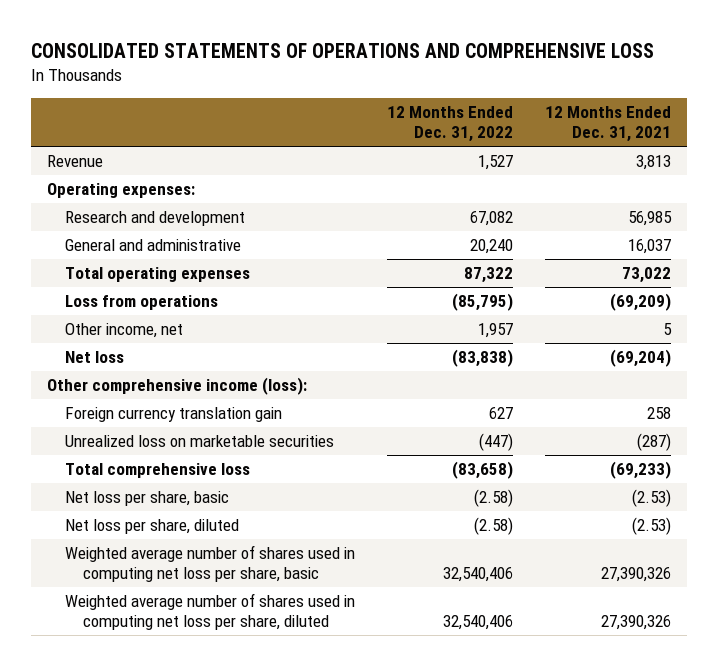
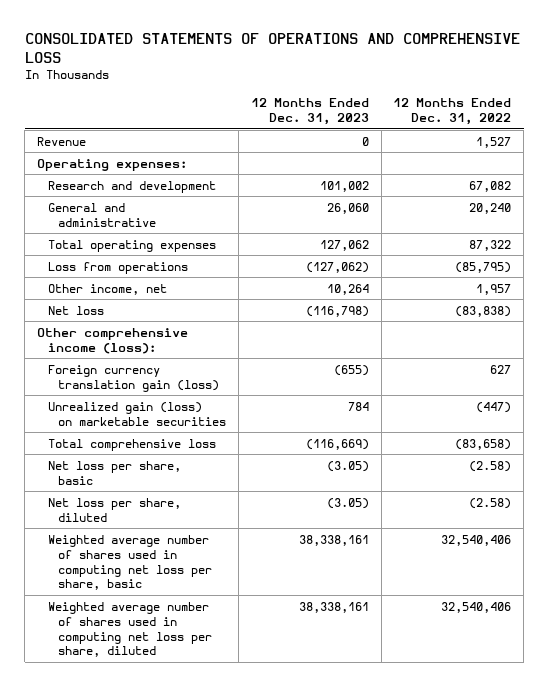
- | 12 Months Ended Dec. 31, 2022 | 12 Months Ended Dec. 31, 2021
+ | 12 Months Ended Dec. 31, 2023 | 12 Months Ended Dec. 31, 2022
- Foreign currency translation gain | 627 | 258
- Unrealized loss on marketable securities | (447) | (287)
+ Foreign currency translation gain (loss) | (655) | 627
+ Unrealized gain (loss) on marketable securities | 784 | (447)

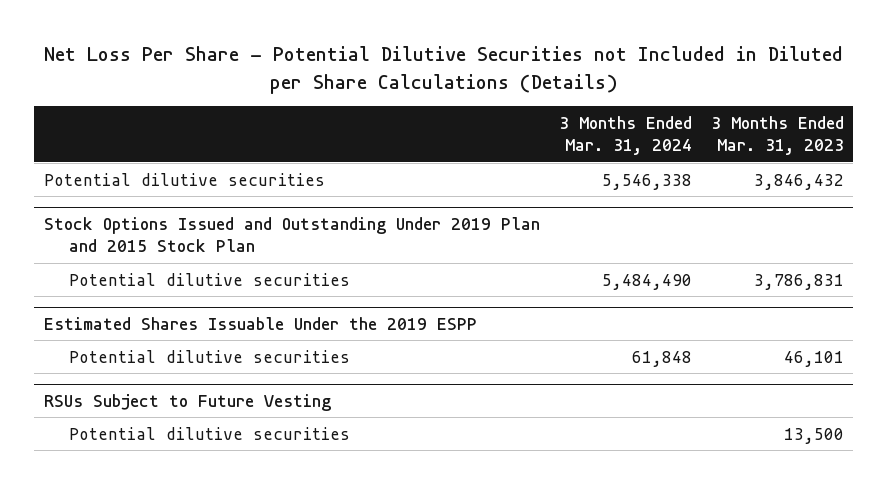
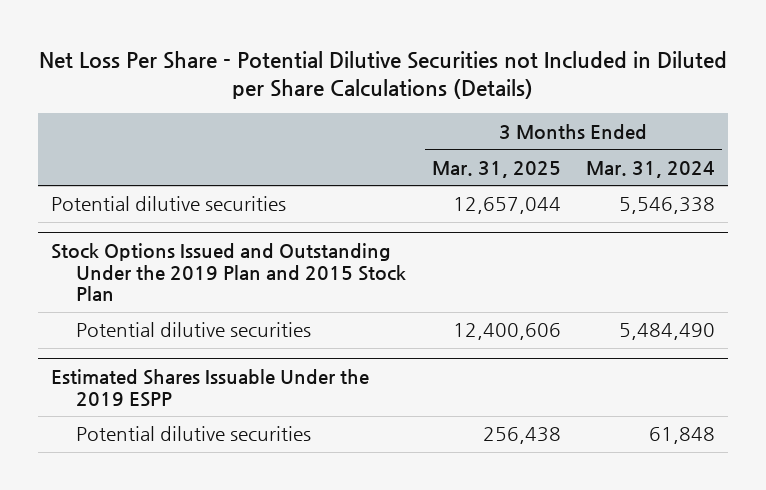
- | 3 Months Ended Mar. 31, 2024 | 3 Months Ended Mar. 31, 2023
+ | 3 Months Ended Mar. 31, 2025 | 3 Months Ended Mar. 31, 2024
- Stock Options Issued and Outstanding Under 2019 Plan and 2015 Stock Plan
+ Stock Options Issued and Outstanding Under the 2019 Plan and 2015 Stock Plan
- RSUs Subject to Future Vesting
- Potential dilutive securities | | 13,500

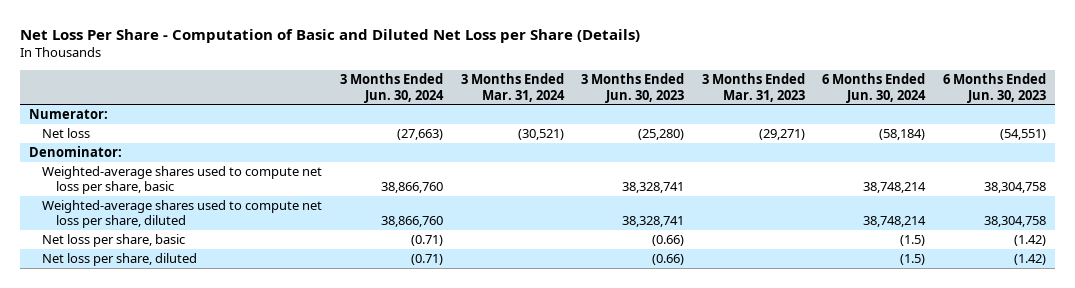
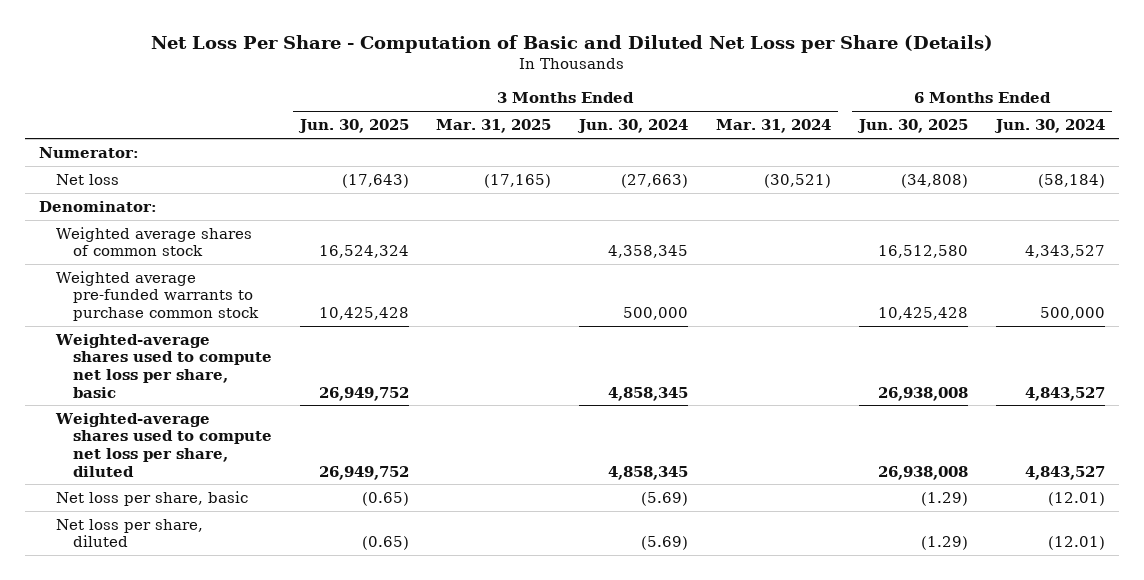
- | 3 Months Ended Jun. 30, 2024 | 3 Months Ended Mar. 31, 2024 | 3 Months Ended Jun. 30, 2023 | 3 Months Ended Mar. 31, 2023 | 6 Months Ended Jun. 30, 2024 | 6 Months Ended Jun. 30, 2023
+ | 3 Months Ended Jun. 30, 2025 | 3 Months Ended Mar. 31, 2025 | 3 Months Ended Jun. 30, 2024 | 3 Months Ended Mar. 31, 2024 | 6 Months Ended Jun. 30, 2025 | 6 Months Ended Jun. 30, 2024
- Weighted-average shares used to compute net loss per share, basic | 38,866,760 | | 38,328,741 | | 38,748,214 | 38,304,758
- Weighted-average shares used to compute net loss per share, diluted | 38,866,760 | | 38,328,741 | | 38,748,214 | 38,304,758
- Net loss per share, basic | (0.71) | | (0.66) | | (1.5) | (1.42)
- Net loss per share, diluted | (0.71) | | (0.66) | | (1.5) | (1.42)
+ Weighted average shares of common stock | 16,524,324 | | 4,358,345 | | 16,512,580 | 4,343,527
+ Weighted average pre-funded warrants to purchase common stock | 10,425,428 | | 500,000 | | 10,425,428 | 500,000
+ Weighted-average shares used to compute net loss per share, basic | 26,949,752 | | 4,858,345 | | 26,938,008 | 4,843,527
+ Weighted-average shares used to compute net loss per share, diluted | 26,949,752 | | 4,858,345 | | 26,938,008 | 4,843,527
+ Net loss per share, basic | (0.65) | | (5.69) | | (1.29) | (12.01)
+ Net loss per share, diluted | (0.65) | | (5.69) | | (1.29) | (12.01)

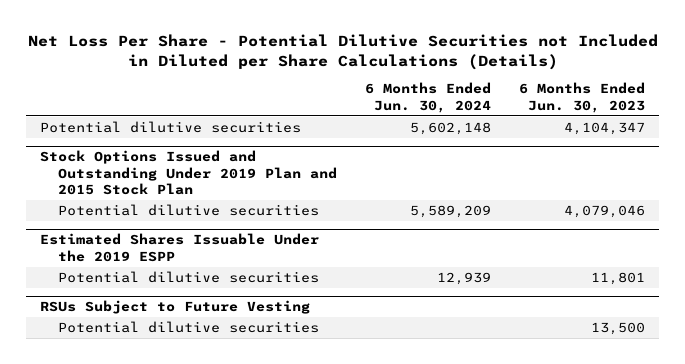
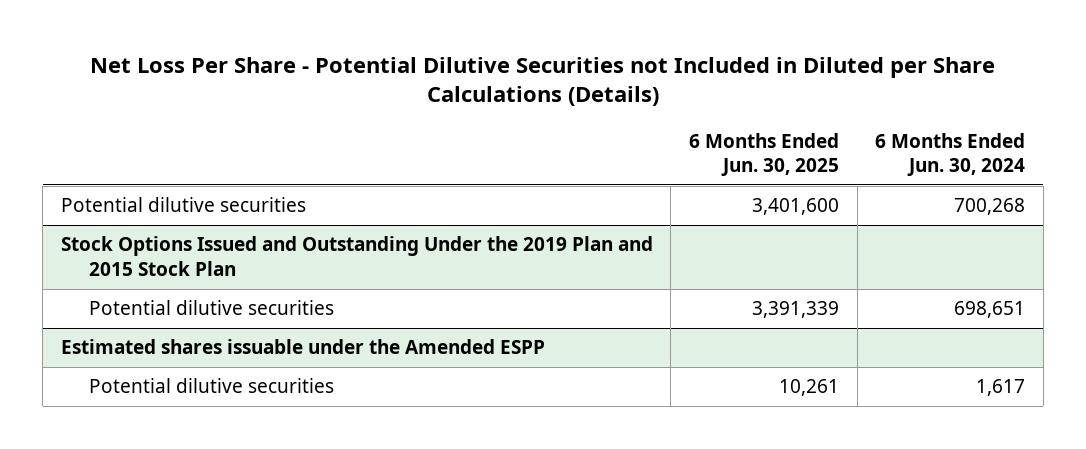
- | 6 Months Ended Jun. 30, 2024 | 6 Months Ended Jun. 30, 2023
+ | 6 Months Ended Jun. 30, 2025 | 6 Months Ended Jun. 30, 2024
- Potential dilutive securities | 5,602,148 | 4,104,347
- Stock Options Issued and Outstanding Under 2019 Plan and 2015 Stock Plan
- Potential dilutive securities | 5,589,209 | 4,079,046
- Estimated Shares Issuable Under the 2019 ESPP
- Potential dilutive securities | 12,939 | 11,801
- RSUs Subject to Future Vesting
- Potential dilutive securities | | 13,500
+ Potential dilutive securities | 3,401,600 | 700,268
+ Stock Options Issued and Outstanding Under the 2019 Plan and 2015 Stock Plan
+ Potential dilutive securities | 3,391,339 | 698,651
+ Estimated shares issuable under the Amended ESPP
+ Potential dilutive securities | 10,261 | 1,617

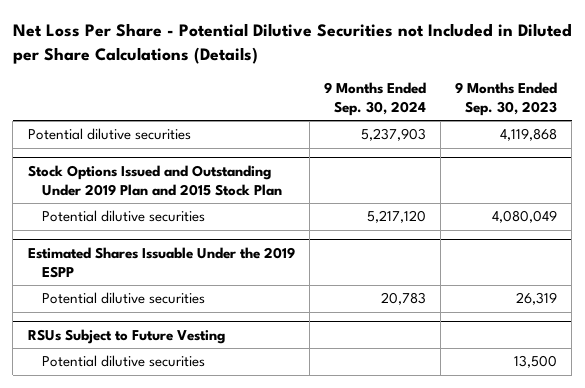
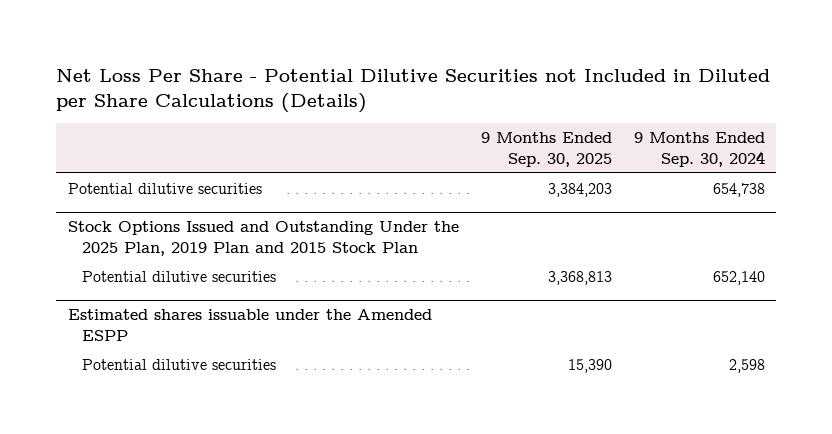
- | 9 Months Ended Sep. 30, 2024 | 9 Months Ended Sep. 30, 2023
+ | 9 Months Ended Sep. 30, 2025 | 9 Months Ended Sep. 30, 2024
- Potential dilutive securities | 5,237,903 | 4,119,868
- Stock Options Issued and Outstanding Under 2019 Plan and 2015 Stock Plan
- Potential dilutive securities | 5,217,120 | 4,080,049
- Estimated Shares Issuable Under the 2019 ESPP
- Potential dilutive securities | 20,783 | 26,319
- RSUs Subject to Future Vesting
- Potential dilutive securities | | 13,500
+ Potential dilutive securities | 3,384,203 | 654,738
+ Stock Options Issued and Outstanding Under the 2025 Plan, 2019 Plan and 2015 Stock Plan
+ Potential dilutive securities | 3,368,813 | 652,140
+ Estimated shares issuable under the Amended ESPP
+ Potential dilutive securities | 15,390 | 2,598

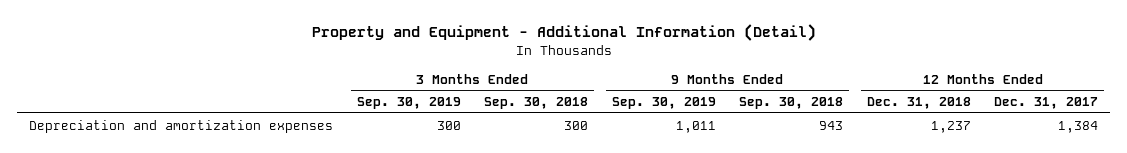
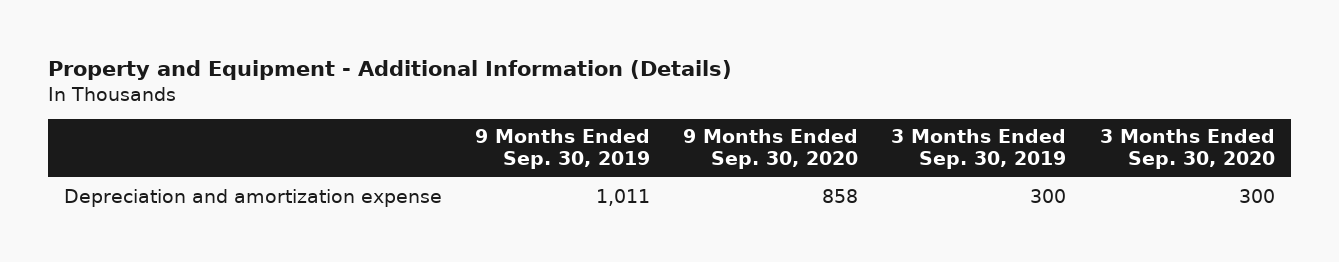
- Property and Equipment - Additional Information (Detail)
+ Property and Equipment - Additional Information (Details)
- | 3 Months Ended Sep. 30, 2019 | 3 Months Ended Sep. 30, 2018 | 9 Months Ended Sep. 30, 2019 | 9 Months Ended Sep. 30, 2018 | 12 Months Ended Dec. 31, 2018 | 12 Months Ended Dec. 31, 2017
+ | 9 Months Ended Sep. 30, 2019 | 9 Months Ended Sep. 30, 2020 | 3 Months Ended Sep. 30, 2019 | 3 Months Ended Sep. 30, 2020
- Depreciation and amortization expenses | 300 | 300 | 1,011 | 943 | 1,237 | 1,384
+ Depreciation and amortization expense | 1,011 | 858 | 300 | 300

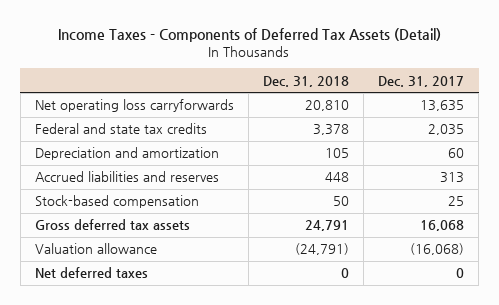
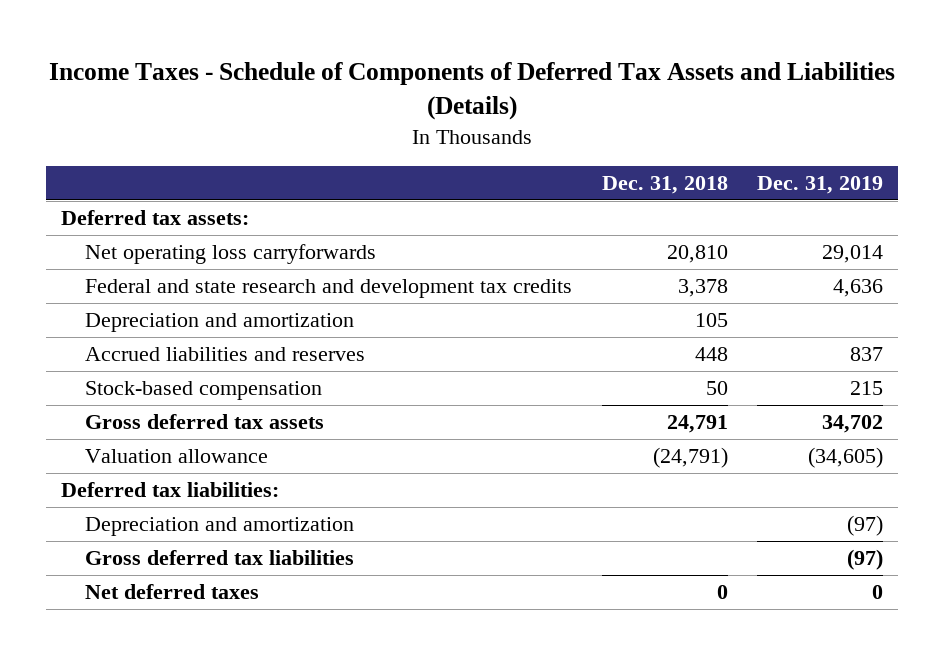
- Income Taxes - Components of Deferred Tax Assets (Detail)
+ Income Taxes - Schedule of Components of Deferred Tax Assets and Liabilities (Details)
- | Dec. 31, 2018 | Dec. 31, 2017
+ | Dec. 31, 2018 | Dec. 31, 2019
+ Deferred tax assets:
- Federal and state tax credits | 3,378 | 2,035
+ Federal and state research and development tax credits | 3,378 | 4,636
+ Deferred tax liabilities:
+ Depreciation and amortization | | (97)
+ Gross deferred tax liabilities | | (97)

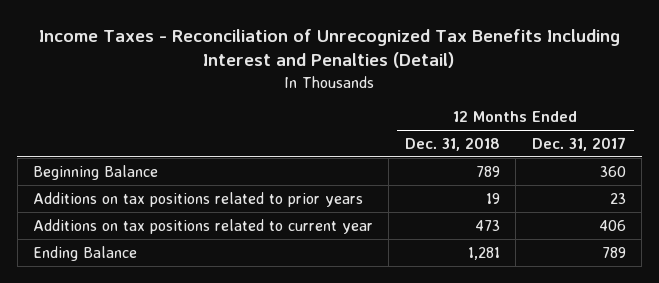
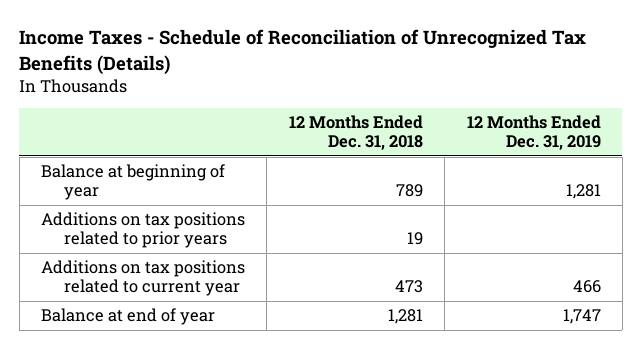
- Income Taxes - Reconciliation of Unrecognized Tax Benefits Including Interest and Penalties (Detail)
+ Income Taxes - Schedule of Reconciliation of Unrecognized Tax Benefits (Details)
- | 12 Months Ended Dec. 31, 2018 | 12 Months Ended Dec. 31, 2017
+ | 12 Months Ended Dec. 31, 2018 | 12 Months Ended Dec. 31, 2019
- Beginning Balance | 789 | 360
+ Balance at beginning of year | 789 | 1,281
- Ending Balance | 1,281 | 789
+ Balance at end of year | 1,281 | 1,747

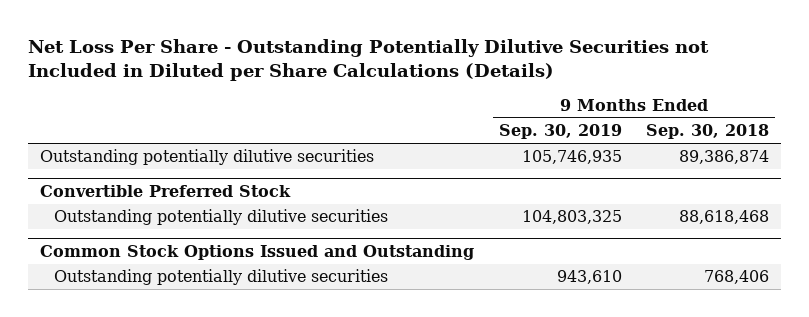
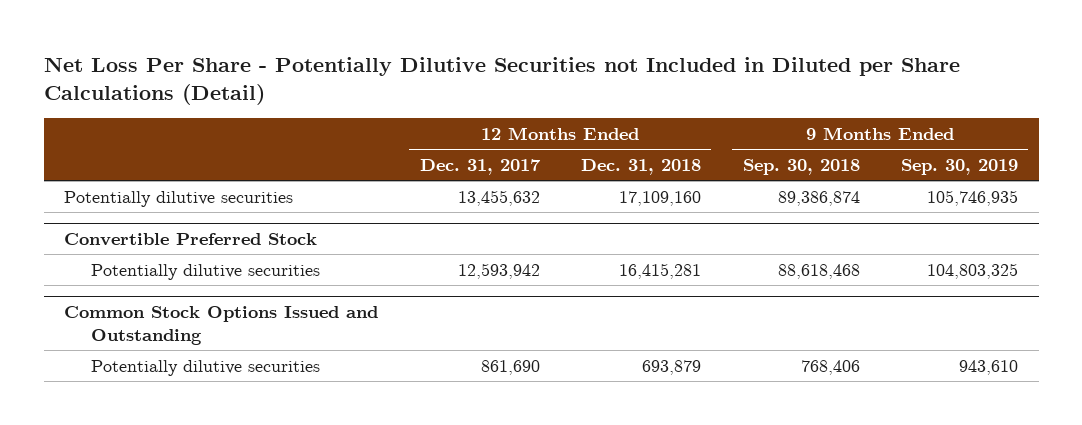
- Net Loss Per Share - Outstanding Potentially Dilutive Securities not Included in Diluted per Share Calculations (Details)
+ Net Loss Per Share - Potentially Dilutive Securities not Included in Diluted per Share Calculations (Detail)
- | 9 Months Ended Sep. 30, 2019 | 9 Months Ended Sep. 30, 2018
+ | 12 Months Ended Dec. 31, 2017 | 12 Months Ended Dec. 31, 2018 | 9 Months Ended Sep. 30, 2018 | 9 Months Ended Sep. 30, 2019
- Outstanding potentially dilutive securities | 105,746,935 | 89,386,874
+ Potentially dilutive securities | 13,455,632 | 17,109,160 | 89,386,874 | 105,746,935
@ Convertible Preferred Stock
- Outstanding potentially dilutive securities | 104,803,325 | 88,618,468
+ Potentially dilutive securities | 12,593,942 | 16,415,281 | 88,618,468 | 104,803,325
@ Common Stock Options Issued and Outstanding
- Outstanding potentially dilutive securities | 943,610 | 768,406
+ Potentially dilutive securities | 861,690 | 693,879 | 768,406 | 943,610

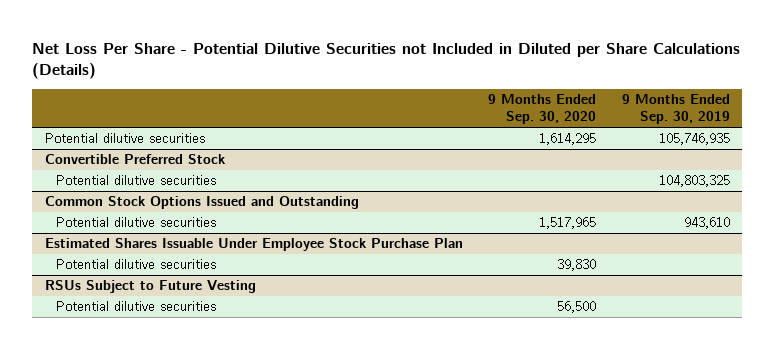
- Net Loss Per Share - Potentially Dilutive Securities not Included in Diluted per Share Calculations (Detail)
+ Net Loss Per Share - Potential Dilutive Securities not Included in Diluted per Share Calculations (Details)
- | 12 Months Ended Dec. 31, 2017 | 12 Months Ended Dec. 31, 2018 | 9 Months Ended Sep. 30, 2018 | 9 Months Ended Sep. 30, 2019
+ | 9 Months Ended Sep. 30, 2020 | 9 Months Ended Sep. 30, 2019
- Potentially dilutive securities | 13,455,632 | 17,109,160 | 89,386,874 | 105,746,935
+ Potential dilutive securities | 1,614,295 | 105,746,935
@ Convertible Preferred Stock
- Potentially dilutive securities | 12,593,942 | 16,415,281 | 88,618,468 | 104,803,325
+ Potential dilutive securities | | 104,803,325
@ Common Stock Options Issued and Outstanding
- Potentially dilutive securities | 861,690 | 693,879 | 768,406 | 943,610
+ Potential dilutive securities | 1,517,965 | 943,610
+ Estimated Shares Issuable Under Employee Stock Purchase Plan
+ Potential dilutive securities | 39,830 |
+ RSUs Subject to Future Vesting
+ Potential dilutive securities | 56,500 |

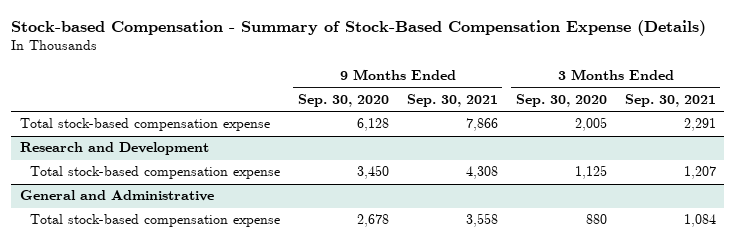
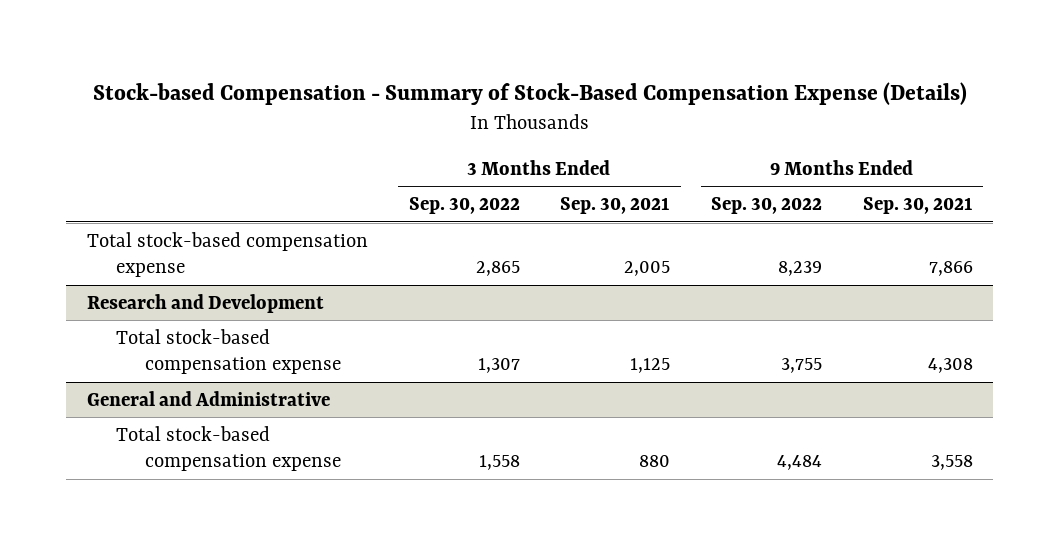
- | 9 Months Ended Sep. 30, 2020 | 9 Months Ended Sep. 30, 2021 | 3 Months Ended Sep. 30, 2020 | 3 Months Ended Sep. 30, 2021
+ | 3 Months Ended Sep. 30, 2022 | 3 Months Ended Sep. 30, 2021 | 9 Months Ended Sep. 30, 2022 | 9 Months Ended Sep. 30, 2021
- Total stock-based compensation expense | 6,128 | 7,866 | 2,005 | 2,291
+ Total stock-based compensation expense | 2,865 | 2,005 | 8,239 | 7,866
@ Research and Development
- Total stock-based compensation expense | 3,450 | 4,308 | 1,125 | 1,207
+ Total stock-based compensation expense | 1,307 | 1,125 | 3,755 | 4,308
@ General and Administrative
- Total stock-based compensation expense | 2,678 | 3,558 | 880 | 1,084
+ Total stock-based compensation expense | 1,558 | 880 | 4,484 | 3,558

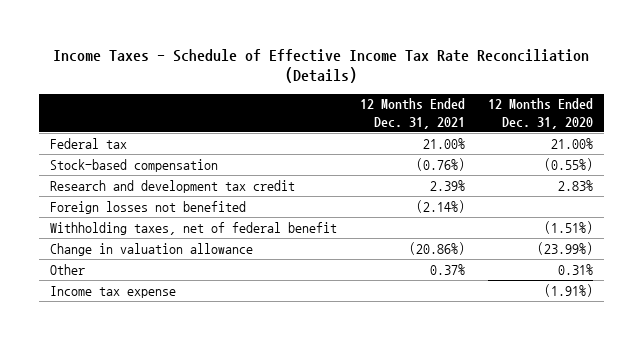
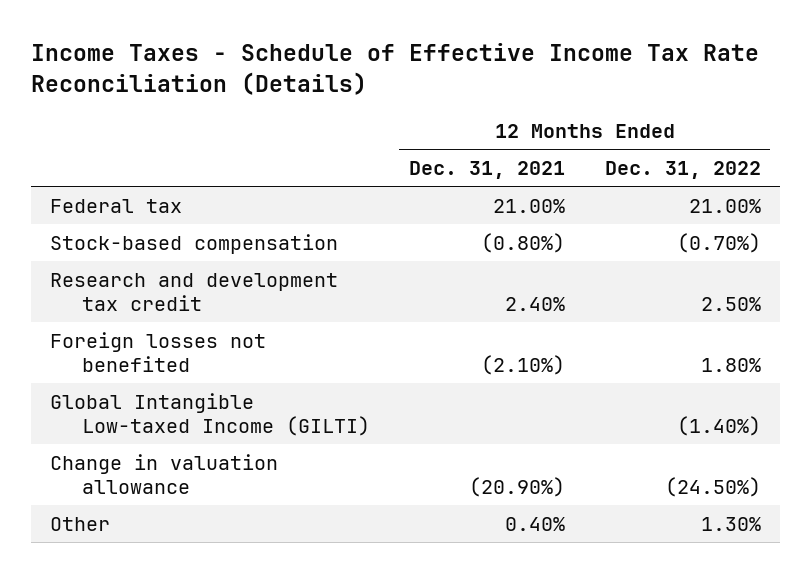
- | 12 Months Ended Dec. 31, 2021 | 12 Months Ended Dec. 31, 2020
+ | 12 Months Ended Dec. 31, 2021 | 12 Months Ended Dec. 31, 2022
- Stock-based compensation | (0.76%) | (0.55%)
- Research and development tax credit | 2.39% | 2.83%
- Foreign losses not benefited | (2.14%) |
- Withholding taxes, net of federal benefit | | (1.51%)
- Change in valuation allowance | (20.86%) | (23.99%)
- Other | 0.37% | 0.31%
- Income tax expense | | (1.91%)
+ Stock-based compensation | (0.80%) | (0.70%)
+ Research and development tax credit | 2.40% | 2.50%
+ Foreign losses not benefited | (2.10%) | 1.80%
+ Global Intangible Low-taxed Income (GILTI) | | (1.40%)
+ Change in valuation allowance | (20.90%) | (24.50%)
+ Other | 0.40% | 1.30%

